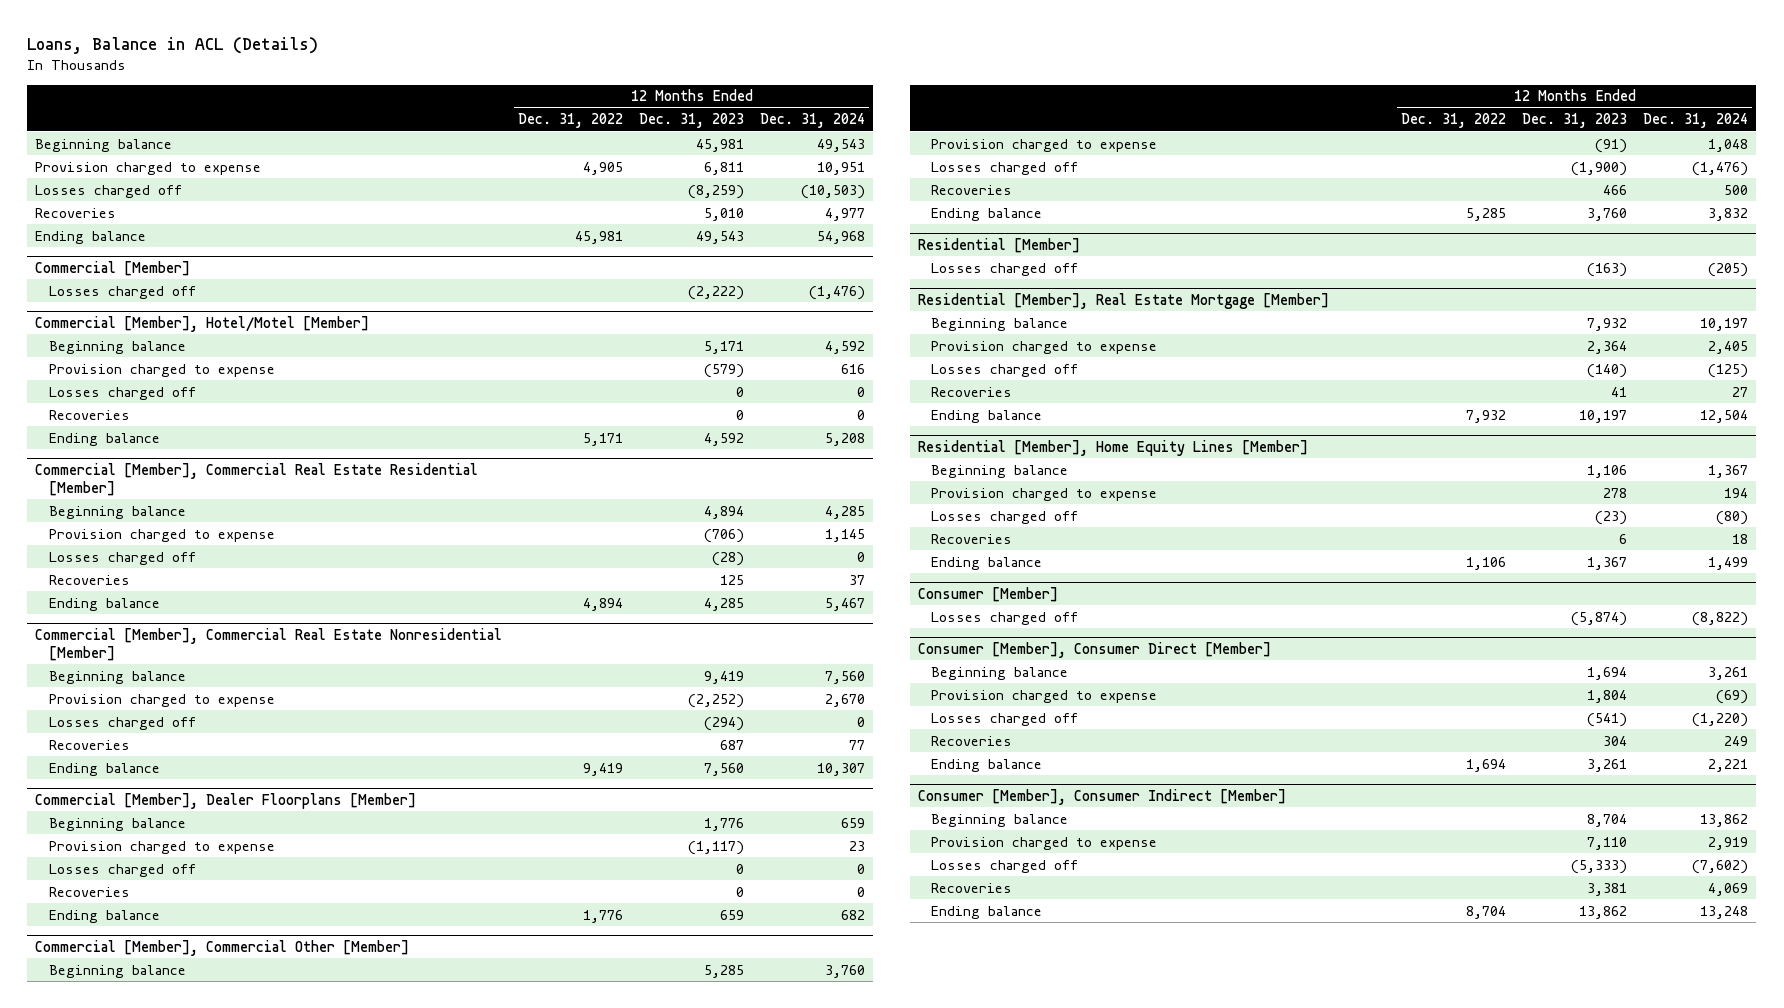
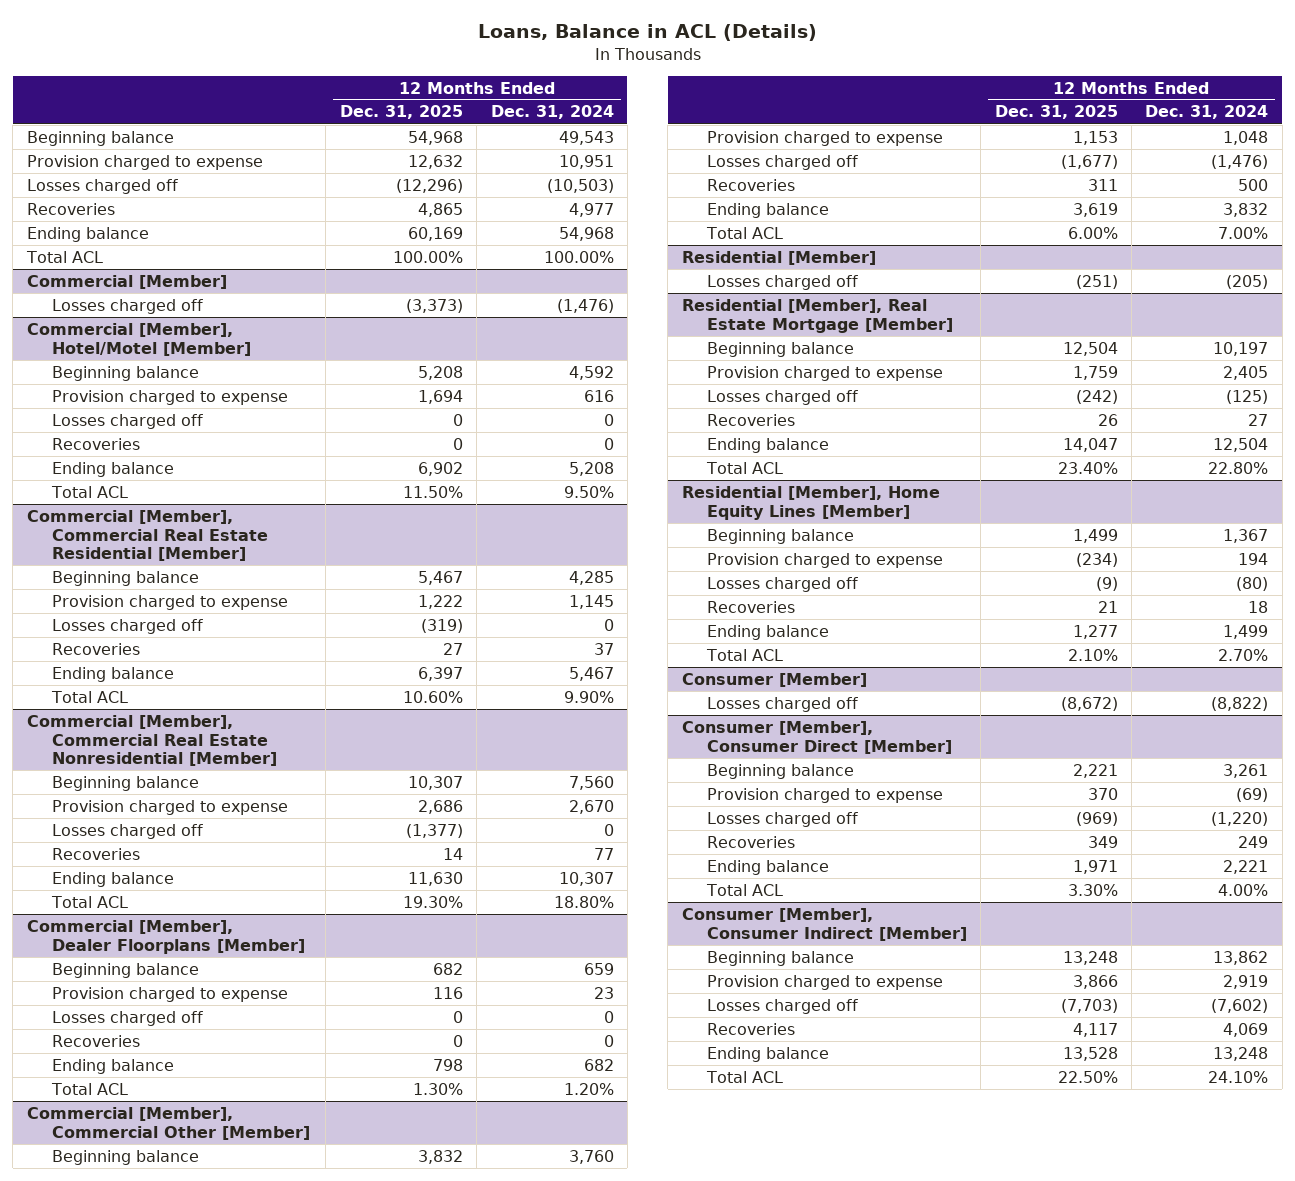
- | 12 Months Ended Dec. 31, 2022 | 12 Months Ended Dec. 31, 2023 | 12 Months Ended Dec. 31, 2024
+ | 12 Months Ended Dec. 31, 2025 | 12 Months Ended Dec. 31, 2024
+ Total ACL | 100.00% | 100.00%
@ Commercial [Member], Hotel/Motel [Member]
+ Total ACL | 11.50% | 9.50%
@ Commercial [Member], Commercial Real Estate Residential [Member]
+ Total ACL | 10.60% | 9.90%
@ Commercial [Member], Commercial Real Estate Nonresidential [Member]
+ Total ACL | 19.30% | 18.80%
@ Commercial [Member], Dealer Floorplans [Member]
+ Total ACL | 1.30% | 1.20%
@ Commercial [Member], Commercial Other [Member]
+ Total ACL | 6.00% | 7.00%
@ Residential [Member], Real Estate Mortgage [Member]
+ Total ACL | 23.40% | 22.80%
@ Residential [Member], Home Equity Lines [Member]
+ Total ACL | 2.10% | 2.70%
@ Consumer [Member], Consumer Direct [Member]
+ Total ACL | 3.30% | 4.00%
@ Consumer [Member], Consumer Indirect [Member]
+ Total ACL | 22.50% | 24.10%

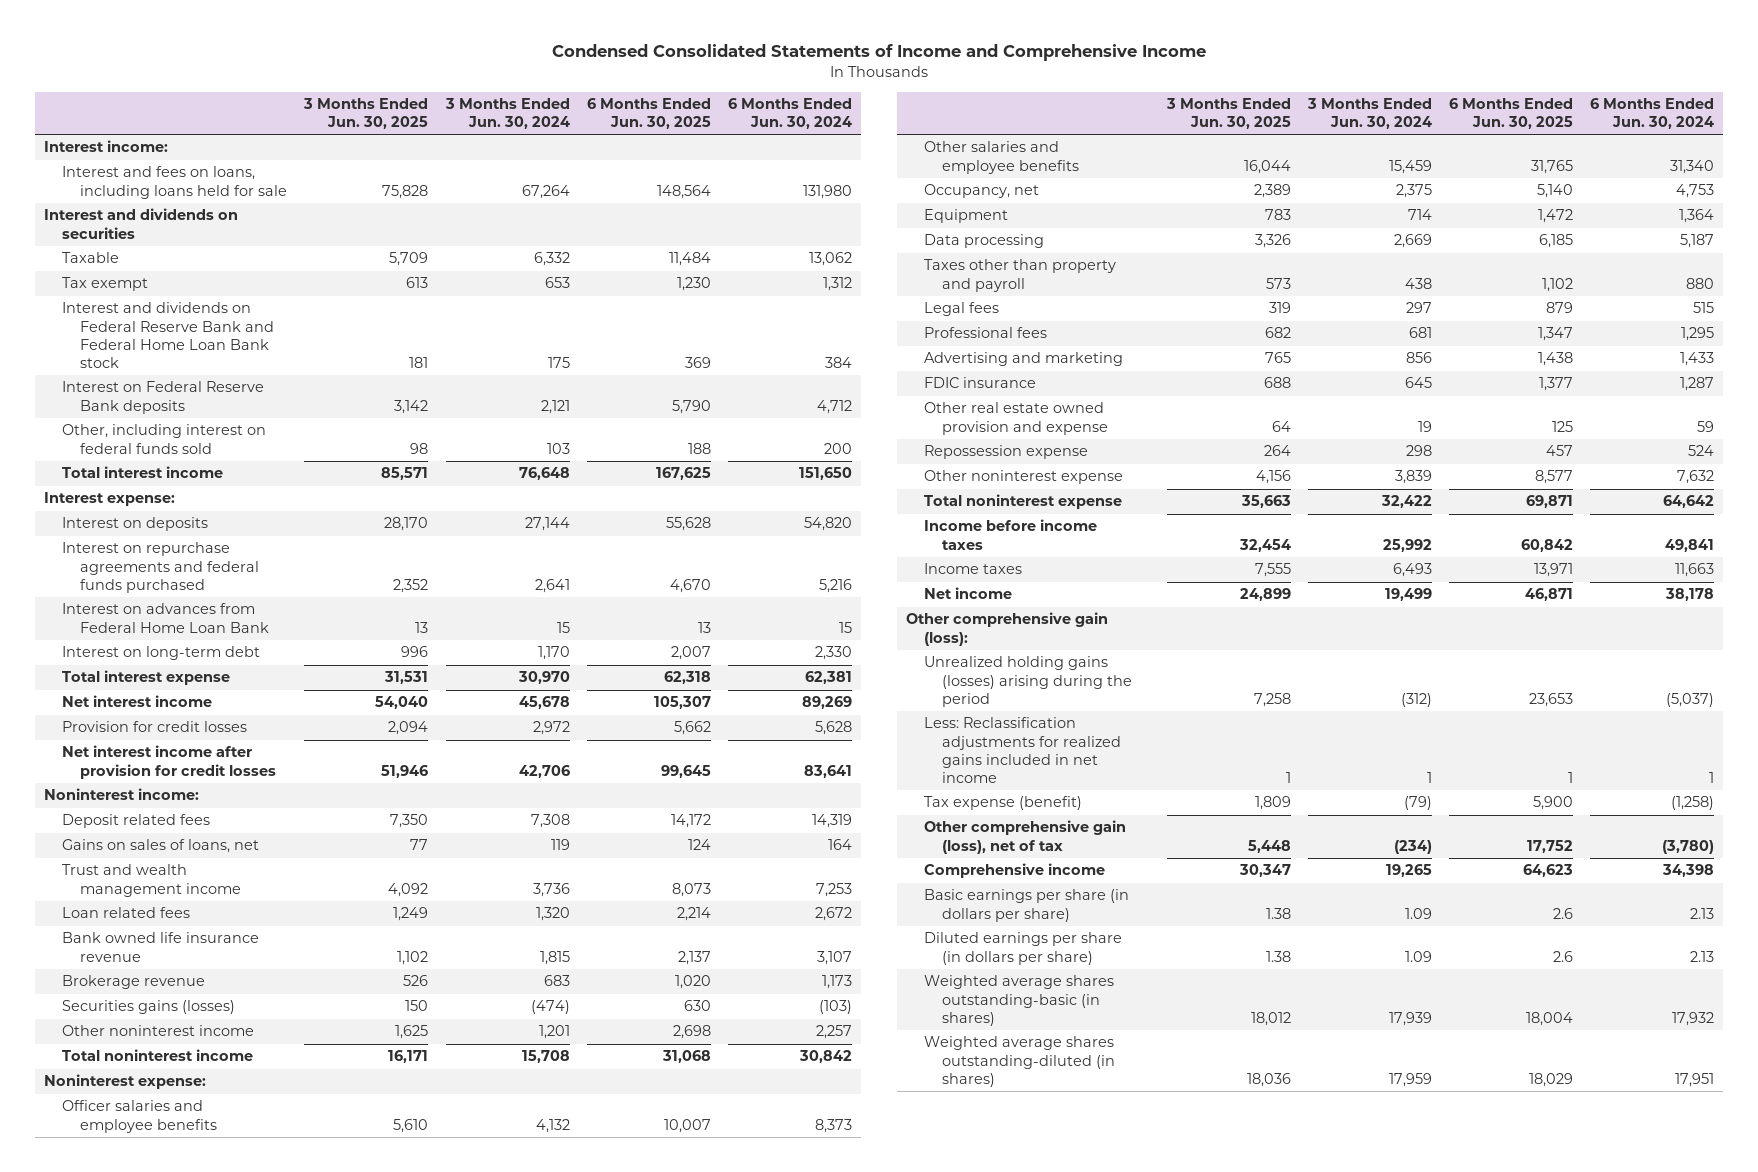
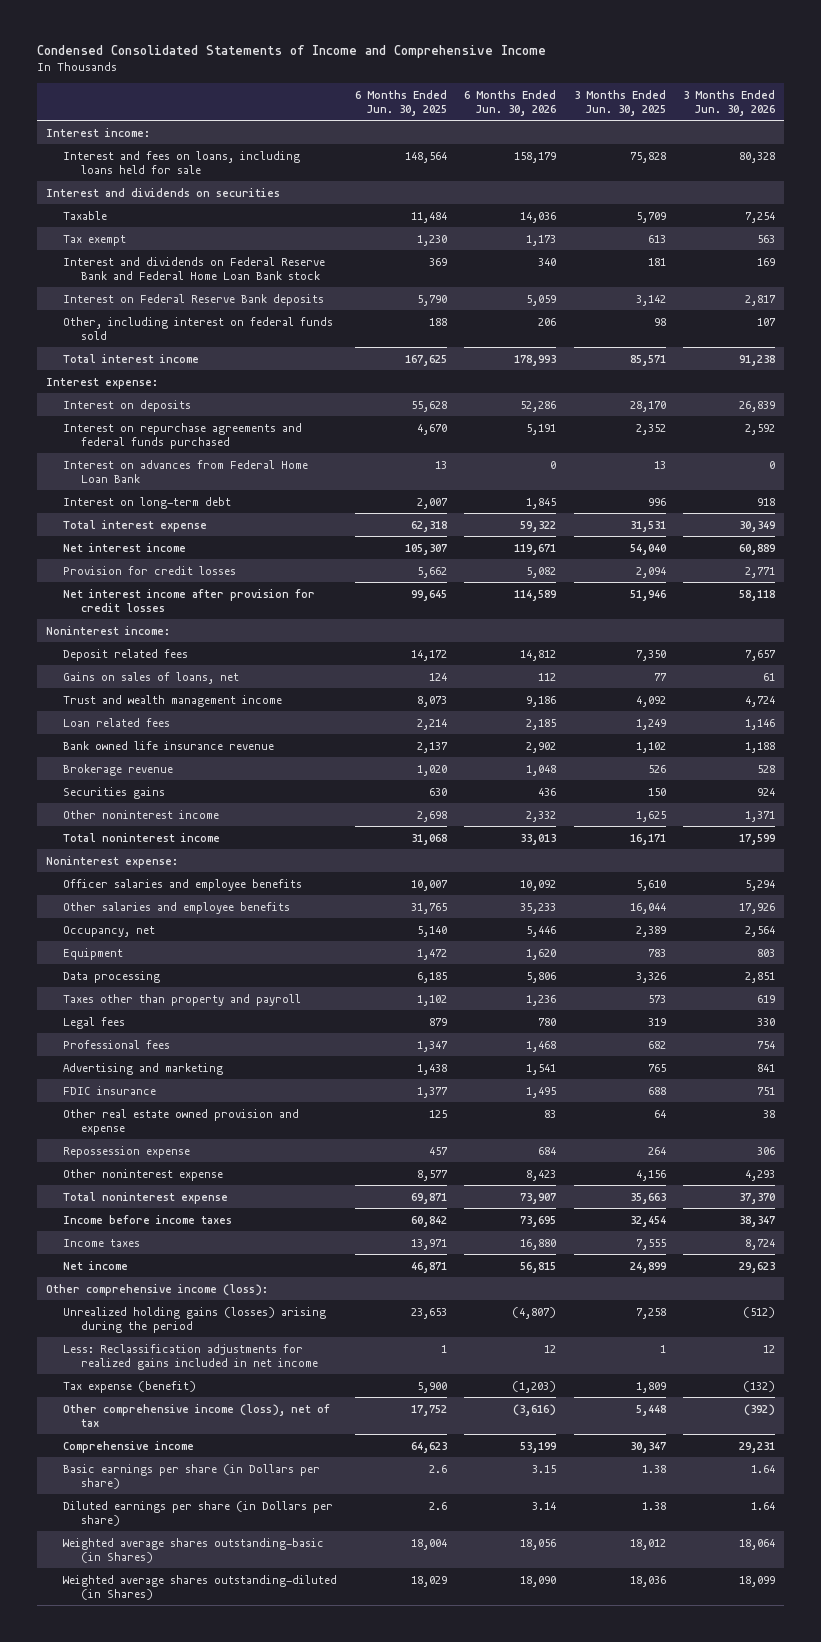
- | 3 Months Ended Jun. 30, 2025 | 3 Months Ended Jun. 30, 2024 | 6 Months Ended Jun. 30, 2025 | 6 Months Ended Jun. 30, 2024
+ | 6 Months Ended Jun. 30, 2025 | 6 Months Ended Jun. 30, 2026 | 3 Months Ended Jun. 30, 2025 | 3 Months Ended Jun. 30, 2026
- Securities gains (losses) | 150 | (474) | 630 | (103)
+ Securities gains | 630 | 436 | 150 | 924
- Other comprehensive gain (loss):
+ Other comprehensive income (loss):
- Other comprehensive gain (loss), net of tax | 5,448 | (234) | 17,752 | (3,780)
+ Other comprehensive income (loss), net of tax | 17,752 | (3,616) | 5,448 | (392)
- Basic earnings per share (in dollars per share) | 1.38 | 1.09 | 2.6 | 2.13
- Diluted earnings per share (in dollars per share) | 1.38 | 1.09 | 2.6 | 2.13
- Weighted average shares outstanding-basic (in shares) | 18,012 | 17,939 | 18,004 | 17,932
- Weighted average shares outstanding-diluted (in shares) | 18,036 | 17,959 | 18,029 | 17,951
+ Basic earnings per share (in Dollars per share) | 2.6 | 3.15 | 1.38 | 1.64
+ Diluted earnings per share (in Dollars per share) | 2.6 | 3.14 | 1.38 | 1.64
+ Weighted average shares outstanding-basic (in Shares) | 18,004 | 18,056 | 18,012 | 18,064
+ Weighted average shares outstanding-diluted (in Shares) | 18,029 | 18,090 | 18,036 | 18,099

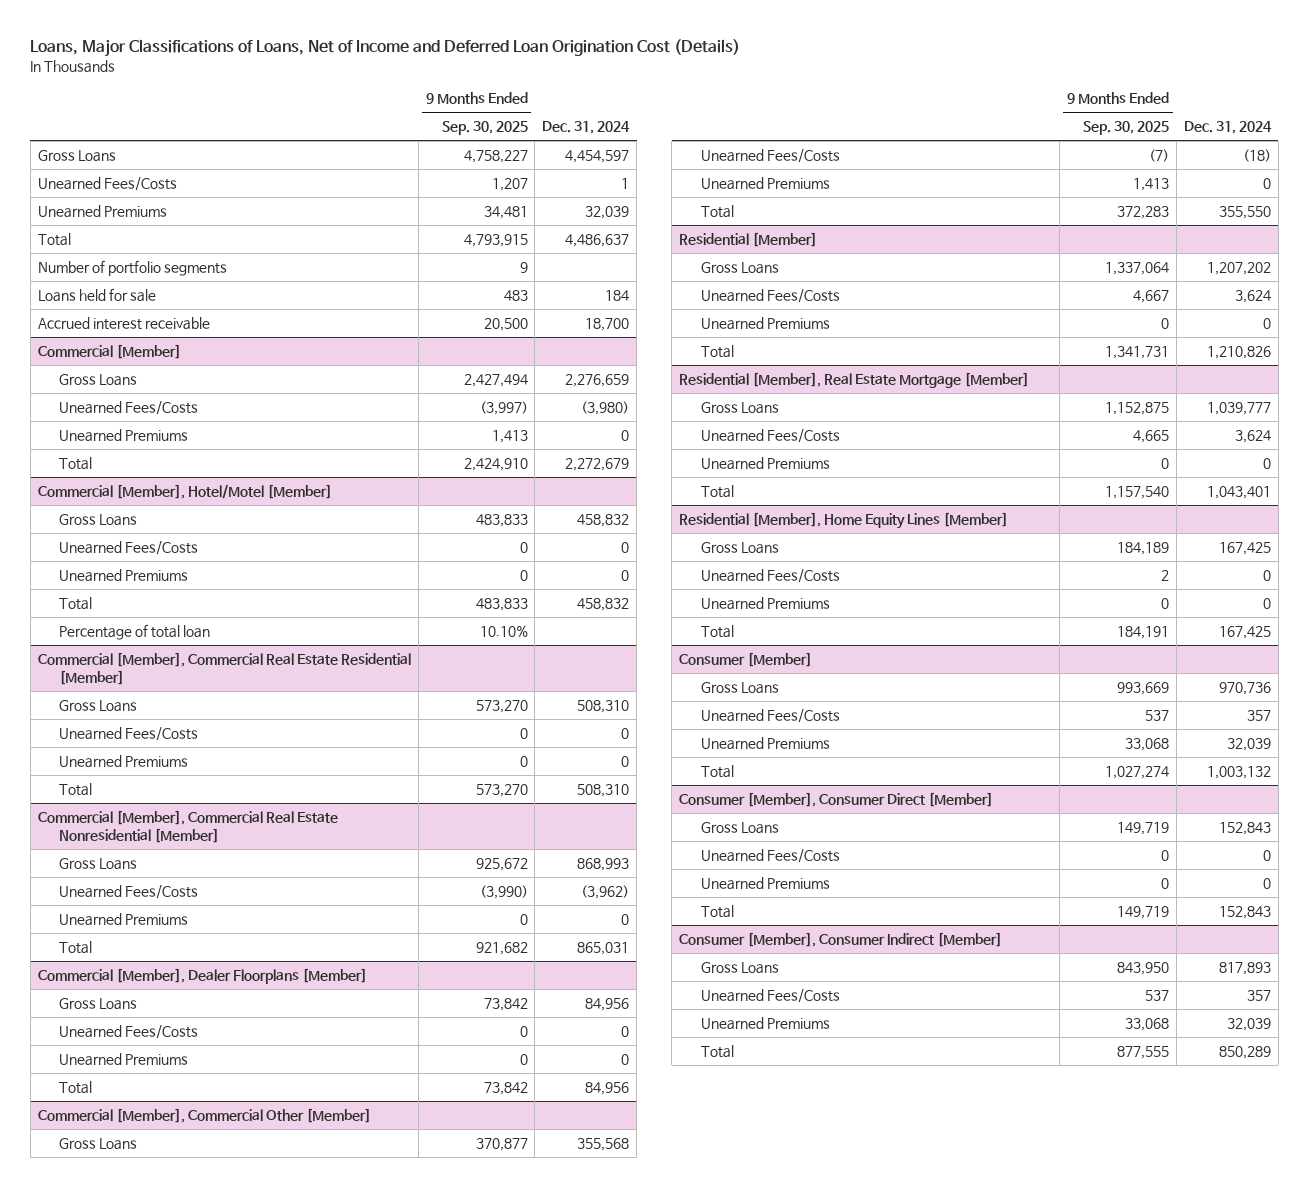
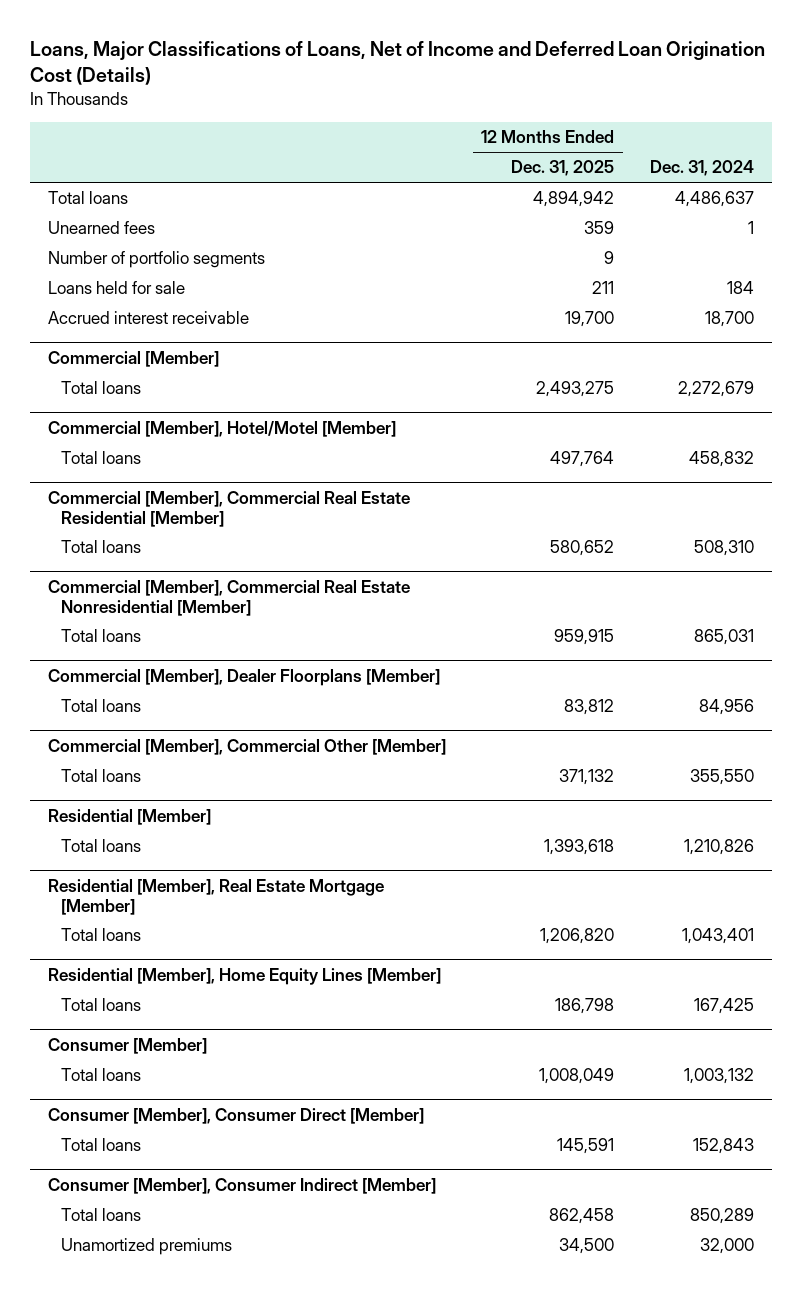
- | 9 Months Ended Sep. 30, 2025 | Dec. 31, 2024
+ | 12 Months Ended Dec. 31, 2025 | Dec. 31, 2024
- Gross Loans | 4,758,227 | 4,454,597
- Unearned Fees/Costs | 1,207 | 1
- Unearned Premiums | 34,481 | 32,039
- Total | 4,793,915 | 4,486,637
+ Total loans | 4,894,942 | 4,486,637
+ Unearned fees | 359 | 1
@ Commercial [Member]
- Gross Loans | 2,427,494 | 2,276,659
- Unearned Fees/Costs | (3,997) | (3,980)
- Unearned Premiums | 1,413 | 0
- Total | 2,424,910 | 2,272,679
+ Total loans | 2,493,275 | 2,272,679
@ Commercial [Member], Hotel/Motel [Member]
- Gross Loans | 483,833 | 458,832
- Unearned Fees/Costs | 0 | 0
- Unearned Premiums | 0 | 0
- Total | 483,833 | 458,832
- Percentage of total loan | 10.10% |
+ Total loans | 497,764 | 458,832
@ Commercial [Member], Commercial Real Estate Residential [Member]
- Gross Loans | 573,270 | 508,310
- Unearned Fees/Costs | 0 | 0
- Unearned Premiums | 0 | 0
- Total | 573,270 | 508,310
+ Total loans | 580,652 | 508,310
@ Commercial [Member], Commercial Real Estate Nonresidential [Member]
- Gross Loans | 925,672 | 868,993
- Unearned Fees/Costs | (3,990) | (3,962)
- Unearned Premiums | 0 | 0
- Total | 921,682 | 865,031
+ Total loans | 959,915 | 865,031
@ Commercial [Member], Dealer Floorplans [Member]
- Gross Loans | 73,842 | 84,956
- Unearned Fees/Costs | 0 | 0
- Unearned Premiums | 0 | 0
- Total | 73,842 | 84,956
+ Total loans | 83,812 | 84,956
@ Commercial [Member], Commercial Other [Member]
- Gross Loans | 370,877 | 355,568
- Unearned Fees/Costs | (7) | (18)
- Unearned Premiums | 1,413 | 0
- Total | 372,283 | 355,550
+ Total loans | 371,132 | 355,550
@ Residential [Member]
- Gross Loans | 1,337,064 | 1,207,202
- Unearned Fees/Costs | 4,667 | 3,624
- Unearned Premiums | 0 | 0
- Total | 1,341,731 | 1,210,826
+ Total loans | 1,393,618 | 1,210,826
@ Residential [Member], Real Estate Mortgage [Member]
- Gross Loans | 1,152,875 | 1,039,777
- Unearned Fees/Costs | 4,665 | 3,624
- Unearned Premiums | 0 | 0
- Total | 1,157,540 | 1,043,401
+ Total loans | 1,206,820 | 1,043,401
@ Residential [Member], Home Equity Lines [Member]
- Gross Loans | 184,189 | 167,425
- Unearned Fees/Costs | 2 | 0
- Unearned Premiums | 0 | 0
- Total | 184,191 | 167,425
+ Total loans | 186,798 | 167,425
@ Consumer [Member]
- Gross Loans | 993,669 | 970,736
- Unearned Fees/Costs | 537 | 357
- Unearned Premiums | 33,068 | 32,039
- Total | 1,027,274 | 1,003,132
+ Total loans | 1,008,049 | 1,003,132
@ Consumer [Member], Consumer Direct [Member]
- Gross Loans | 149,719 | 152,843
- Unearned Fees/Costs | 0 | 0
- Unearned Premiums | 0 | 0
- Total | 149,719 | 152,843
+ Total loans | 145,591 | 152,843
@ Consumer [Member], Consumer Indirect [Member]
- Gross Loans | 843,950 | 817,893
- Unearned Fees/Costs | 537 | 357
- Unearned Premiums | 33,068 | 32,039
- Total | 877,555 | 850,289
+ Total loans | 862,458 | 850,289
+ Unamortized premiums | 34,500 | 32,000

